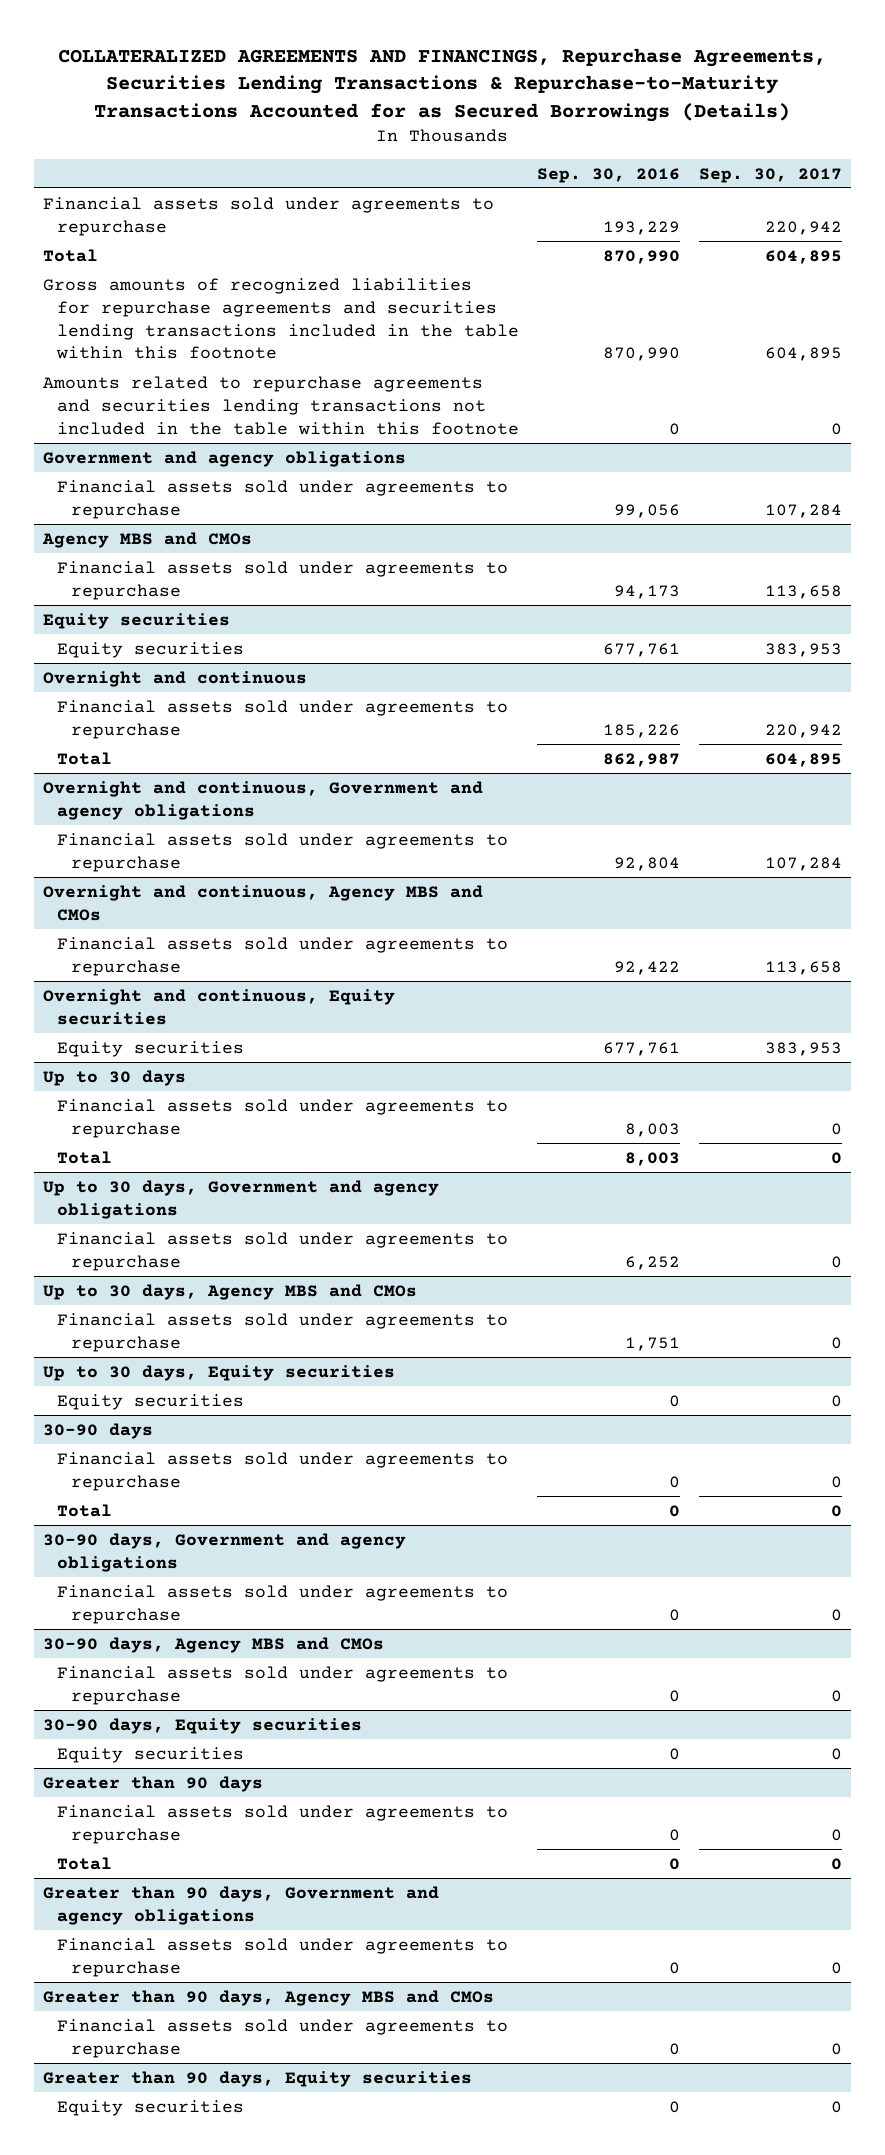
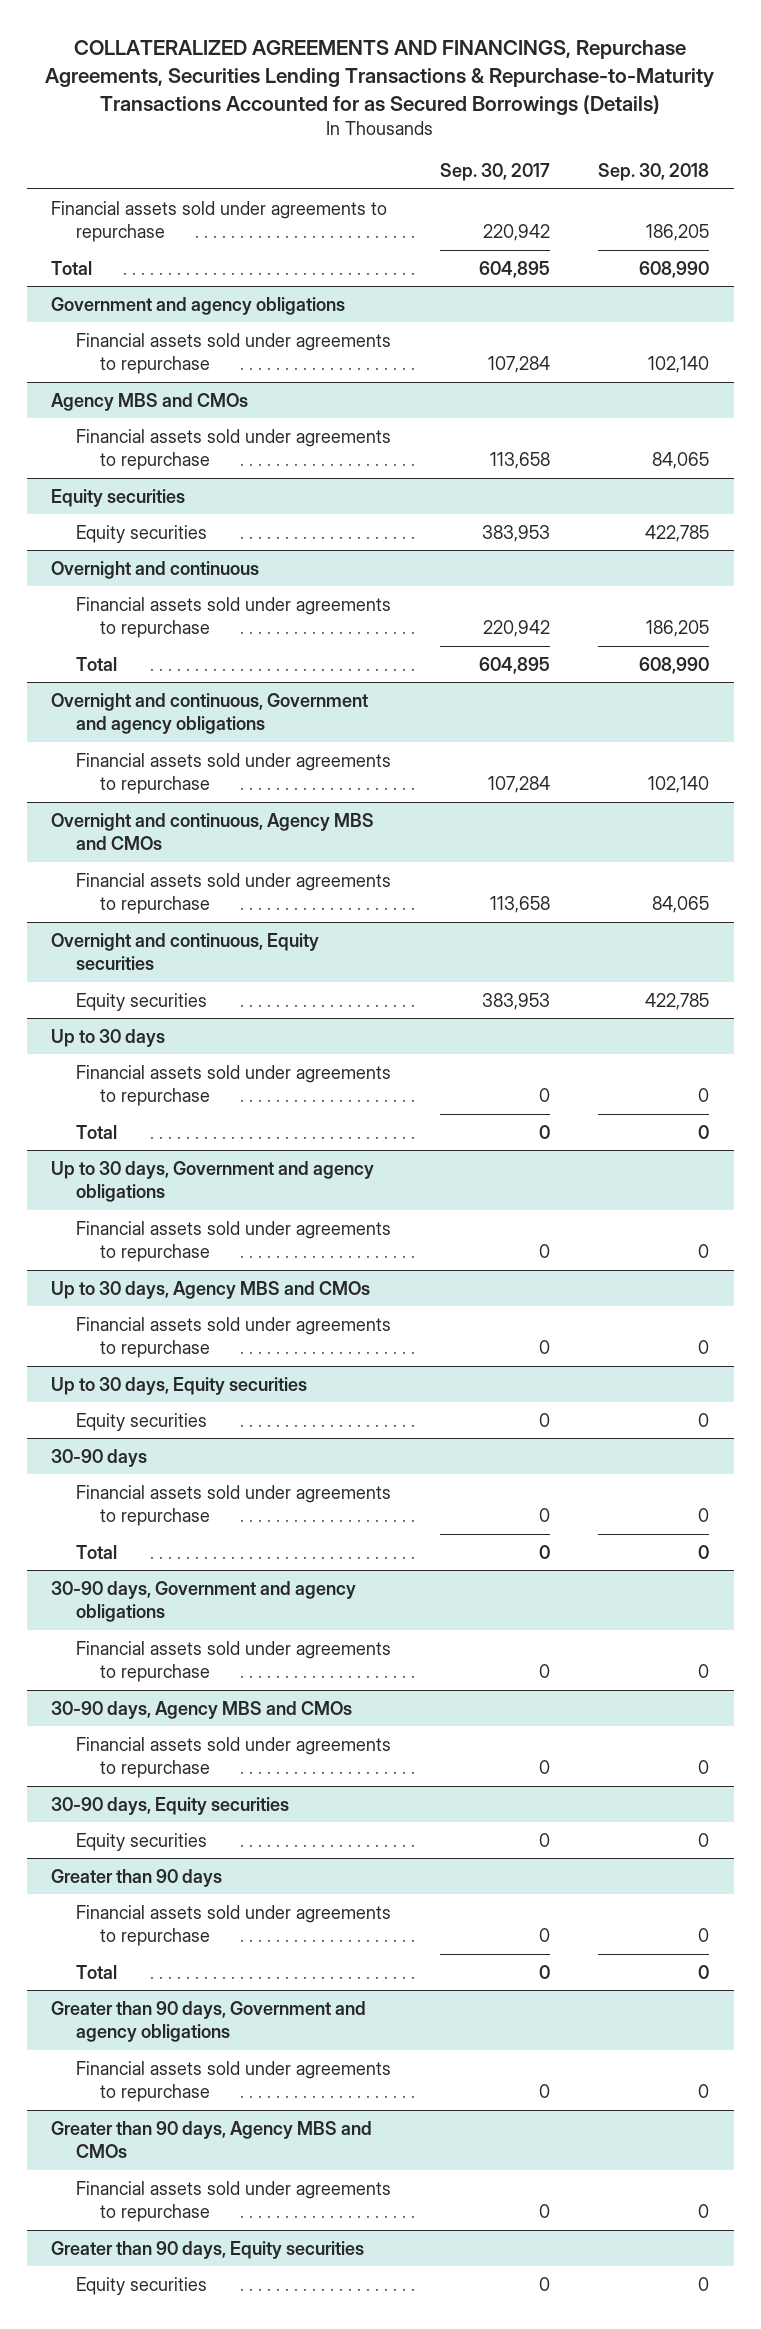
- | Sep. 30, 2016 | Sep. 30, 2017
+ | Sep. 30, 2017 | Sep. 30, 2018
- Gross amounts of recognized liabilities for repurchase agreements and securities lending transactions included in the table within this footnote | 870,990 | 604,895
- Amounts related to repurchase agreements and securities lending transactions not included in the table within this footnote | 0 | 0

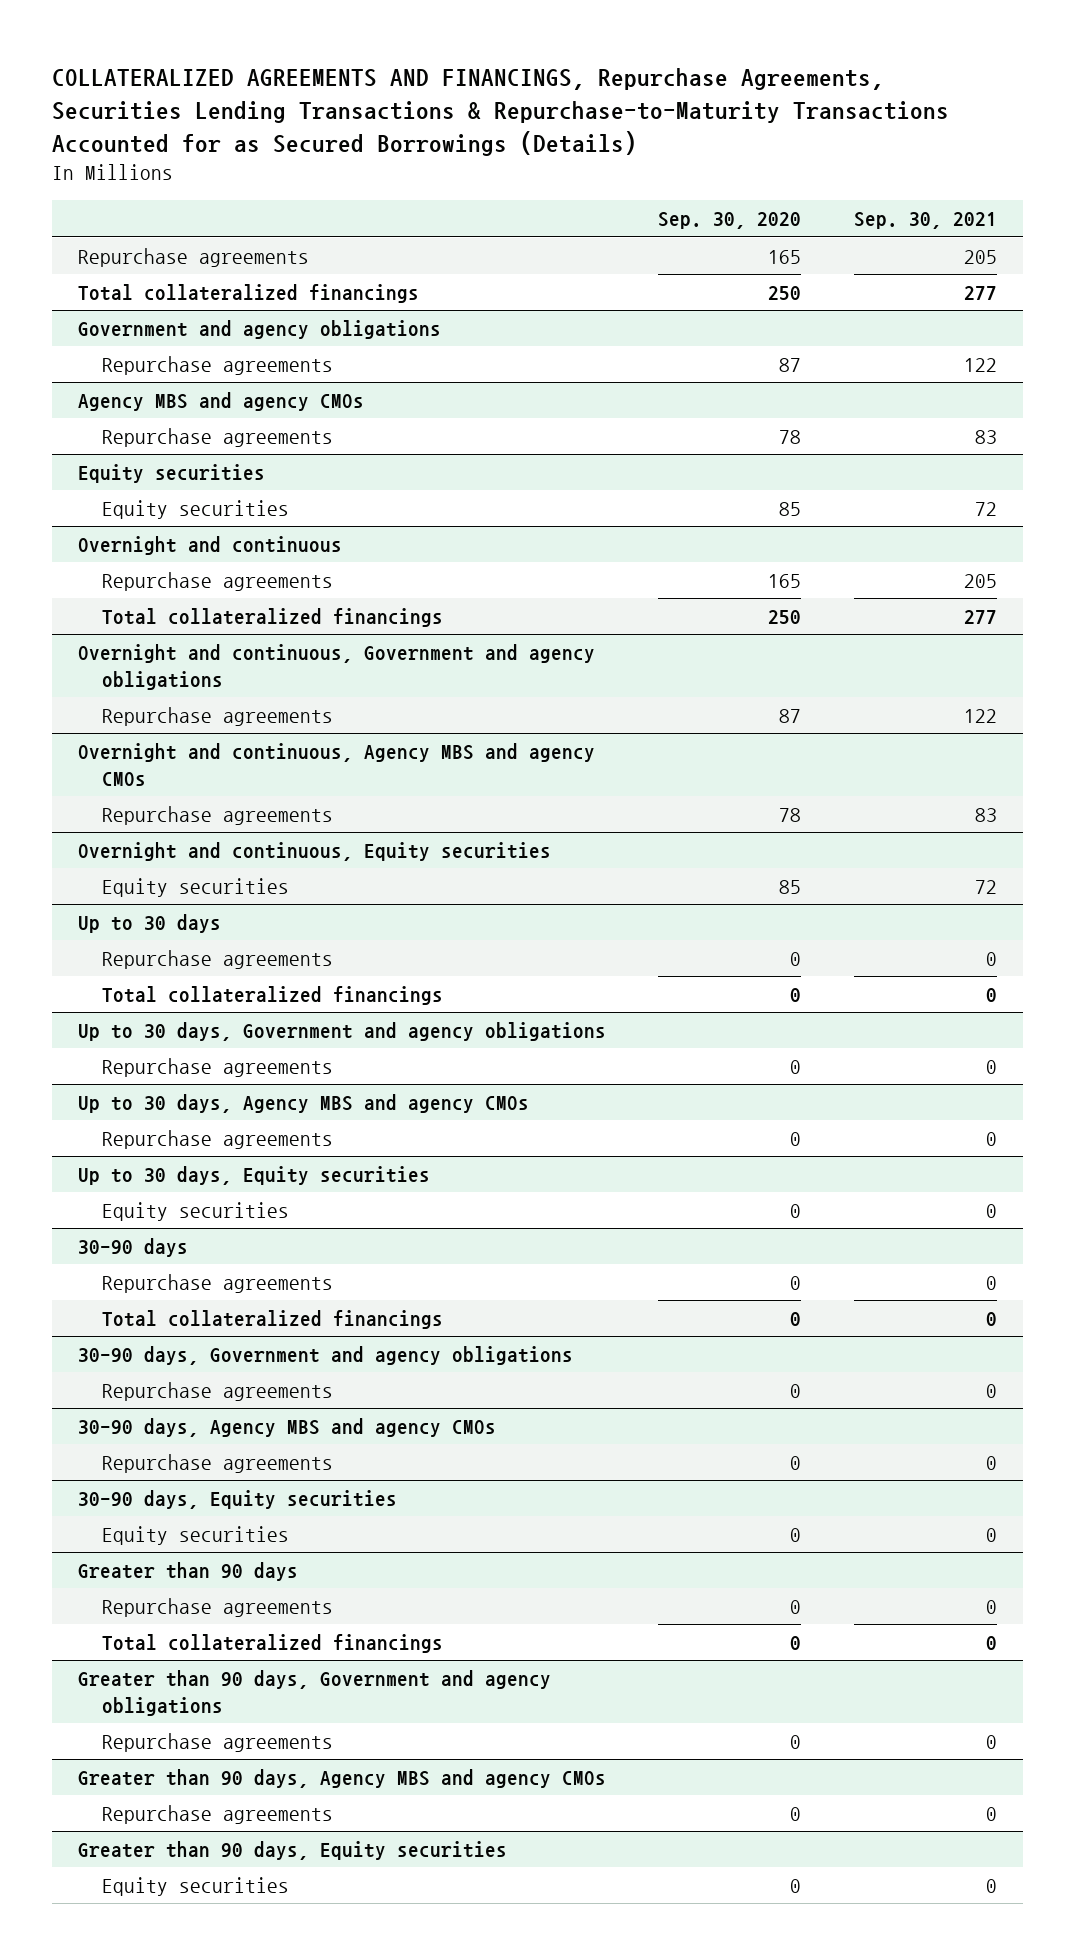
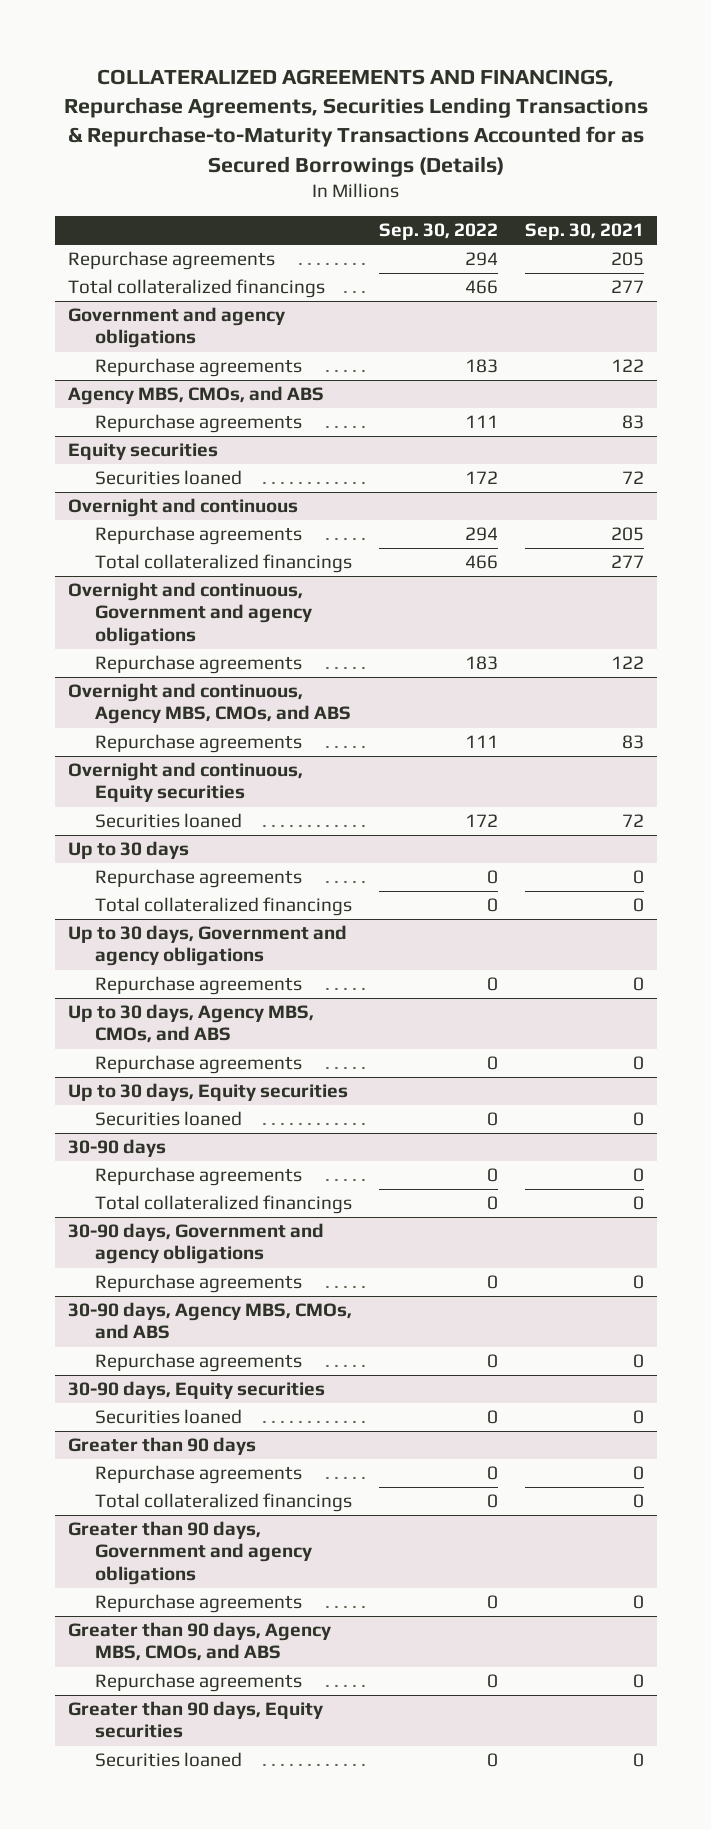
- | Sep. 30, 2020 | Sep. 30, 2021
+ | Sep. 30, 2022 | Sep. 30, 2021
- Agency MBS and agency CMOs
+ Agency MBS, CMOs, and ABS
@ Equity securities
- Equity securities | 85 | 72
+ Securities loaned | 172 | 72
- Overnight and continuous, Agency MBS and agency CMOs
+ Overnight and continuous, Agency MBS, CMOs, and ABS
@ Overnight and continuous, Equity securities
- Equity securities | 85 | 72
+ Securities loaned | 172 | 72
- Up to 30 days, Agency MBS and agency CMOs
+ Up to 30 days, Agency MBS, CMOs, and ABS
@ Up to 30 days, Equity securities
- Equity securities | 0 | 0
+ Securities loaned | 0 | 0
- 30-90 days, Agency MBS and agency CMOs
+ 30-90 days, Agency MBS, CMOs, and ABS
@ 30-90 days, Equity securities
- Equity securities | 0 | 0
+ Securities loaned | 0 | 0
- Greater than 90 days, Agency MBS and agency CMOs
+ Greater than 90 days, Agency MBS, CMOs, and ABS
@ Greater than 90 days, Equity securities
- Equity securities | 0 | 0
+ Securities loaned | 0 | 0

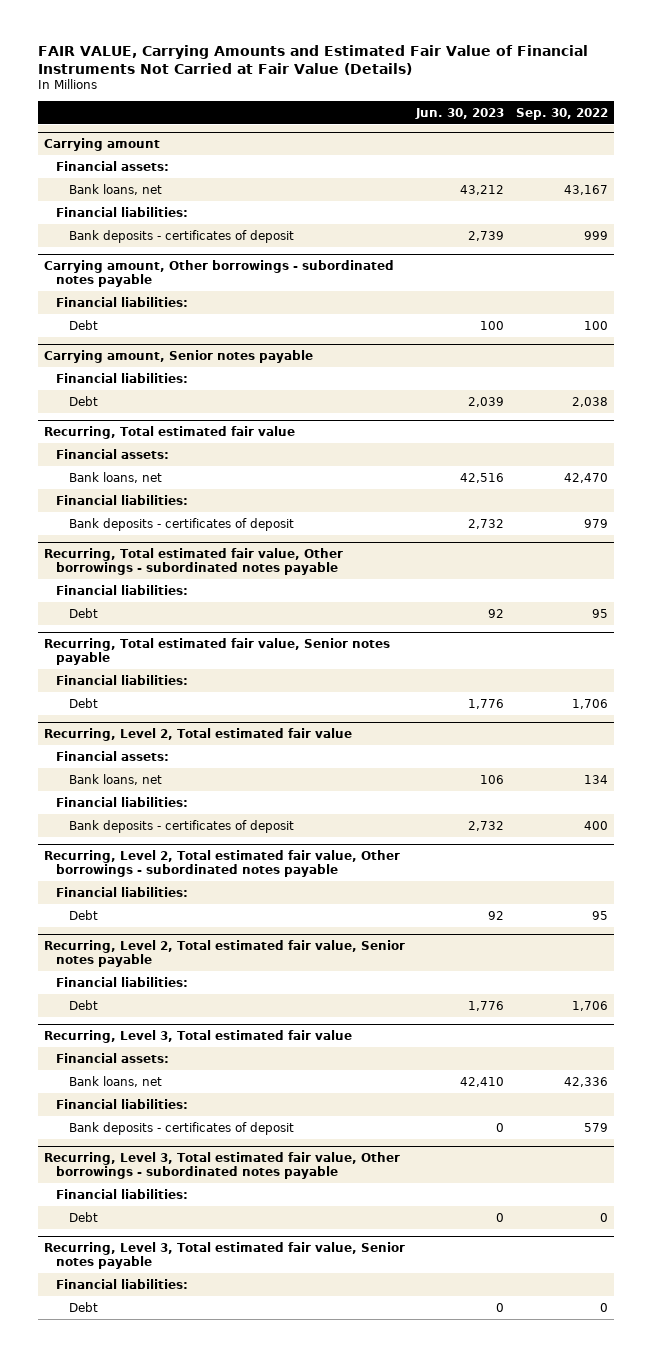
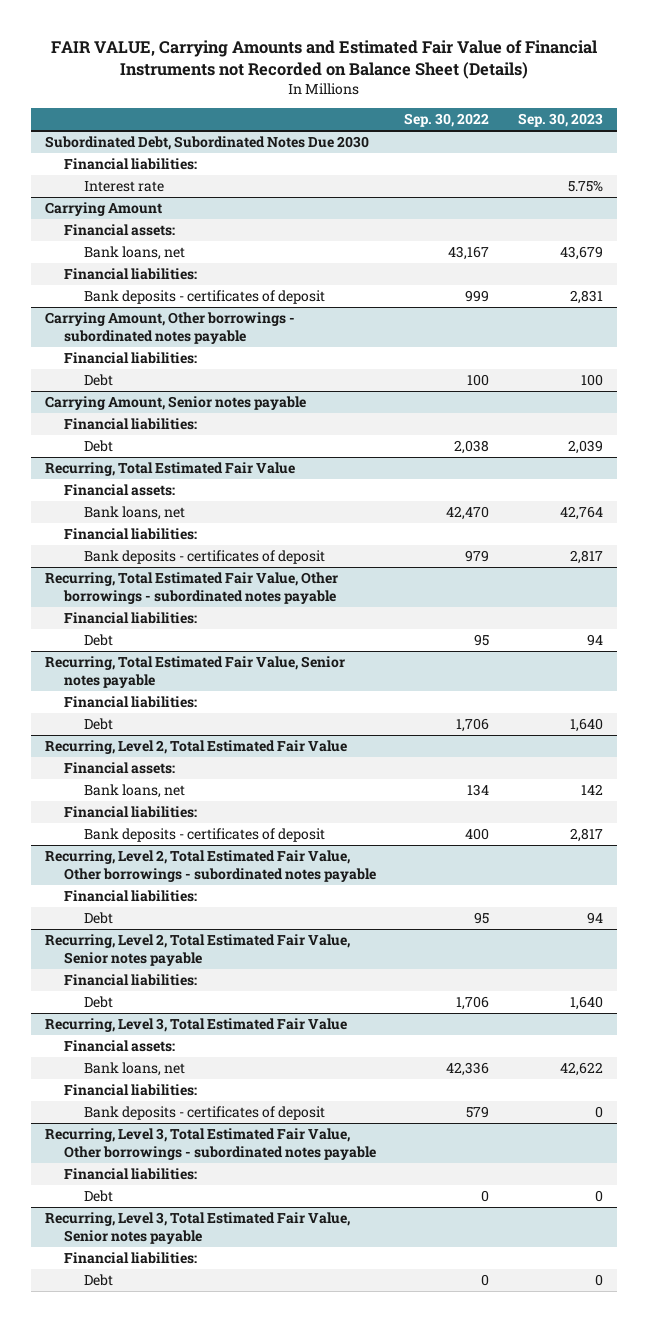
- FAIR VALUE, Carrying Amounts and Estimated Fair Value of Financial Instruments Not Carried at Fair Value (Details)
+ FAIR VALUE, Carrying Amounts and Estimated Fair Value of Financial Instruments not Recorded on Balance Sheet (Details)
- | Jun. 30, 2023 | Sep. 30, 2022
+ | Sep. 30, 2022 | Sep. 30, 2023
- Carrying amount
+ Subordinated Debt, Subordinated Notes Due 2030
+ Financial liabilities:
+ Interest rate | | 5.75%
+ Carrying Amount
- Carrying amount, Other borrowings - subordinated notes payable
+ Carrying Amount, Other borrowings - subordinated notes payable
- Carrying amount, Senior notes payable
+ Carrying Amount, Senior notes payable
- Recurring, Total estimated fair value
+ Recurring, Total Estimated Fair Value
- Recurring, Total estimated fair value, Other borrowings - subordinated notes payable
+ Recurring, Total Estimated Fair Value, Other borrowings - subordinated notes payable
- Recurring, Total estimated fair value, Senior notes payable
+ Recurring, Total Estimated Fair Value, Senior notes payable
- Recurring, Level 2, Total estimated fair value
+ Recurring, Level 2, Total Estimated Fair Value
- Recurring, Level 2, Total estimated fair value, Other borrowings - subordinated notes payable
+ Recurring, Level 2, Total Estimated Fair Value, Other borrowings - subordinated notes payable
- Recurring, Level 2, Total estimated fair value, Senior notes payable
+ Recurring, Level 2, Total Estimated Fair Value, Senior notes payable
- Recurring, Level 3, Total estimated fair value
+ Recurring, Level 3, Total Estimated Fair Value
- Recurring, Level 3, Total estimated fair value, Other borrowings - subordinated notes payable
+ Recurring, Level 3, Total Estimated Fair Value, Other borrowings - subordinated notes payable
- Recurring, Level 3, Total estimated fair value, Senior notes payable
+ Recurring, Level 3, Total Estimated Fair Value, Senior notes payable

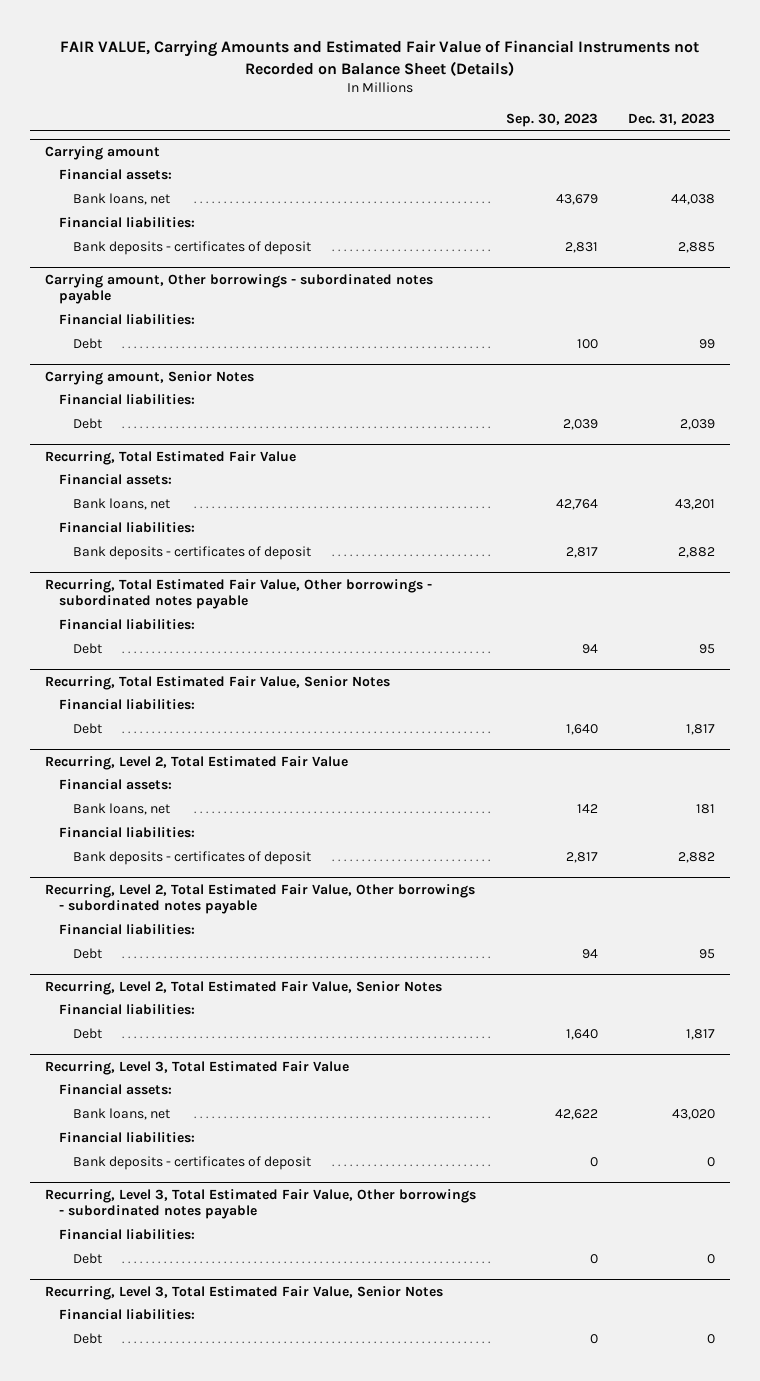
- | Sep. 30, 2022 | Sep. 30, 2023
+ | Sep. 30, 2023 | Dec. 31, 2023
- Subordinated Debt, Subordinated Notes Due 2030
- Financial liabilities:
- Interest rate | | 5.75%
- Carrying Amount
+ Carrying amount
- Carrying Amount, Other borrowings - subordinated notes payable
+ Carrying amount, Other borrowings - subordinated notes payable
- Carrying Amount, Senior notes payable
+ Carrying amount, Senior Notes
- Recurring, Total Estimated Fair Value, Senior notes payable
+ Recurring, Total Estimated Fair Value, Senior Notes
- Recurring, Level 2, Total Estimated Fair Value, Senior notes payable
+ Recurring, Level 2, Total Estimated Fair Value, Senior Notes
- Recurring, Level 3, Total Estimated Fair Value, Senior notes payable
+ Recurring, Level 3, Total Estimated Fair Value, Senior Notes

